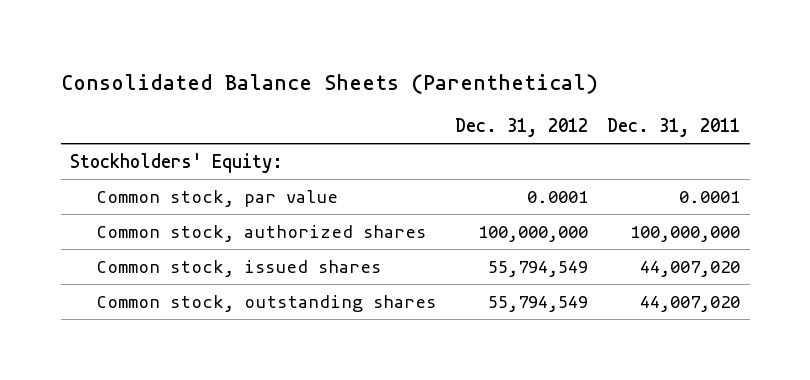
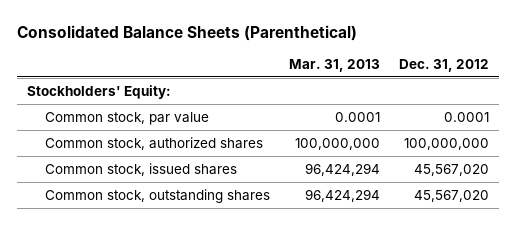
- | Dec. 31, 2012 | Dec. 31, 2011
+ | Mar. 31, 2013 | Dec. 31, 2012
- Common stock, issued shares | 55,794,549 | 44,007,020
- Common stock, outstanding shares | 55,794,549 | 44,007,020
+ Common stock, issued shares | 96,424,294 | 45,567,020
+ Common stock, outstanding shares | 96,424,294 | 45,567,020

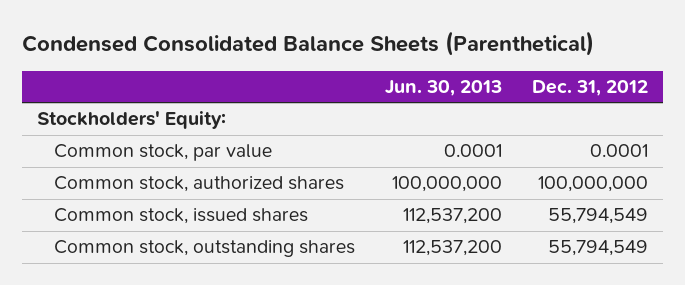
- Consolidated Balance Sheets (Parenthetical)
+ Condensed Consolidated Balance Sheets (Parenthetical)
- | Mar. 31, 2013 | Dec. 31, 2012
+ | Jun. 30, 2013 | Dec. 31, 2012
- Common stock, issued shares | 96,424,294 | 45,567,020
- Common stock, outstanding shares | 96,424,294 | 45,567,020
+ Common stock, issued shares | 112,537,200 | 55,794,549
+ Common stock, outstanding shares | 112,537,200 | 55,794,549

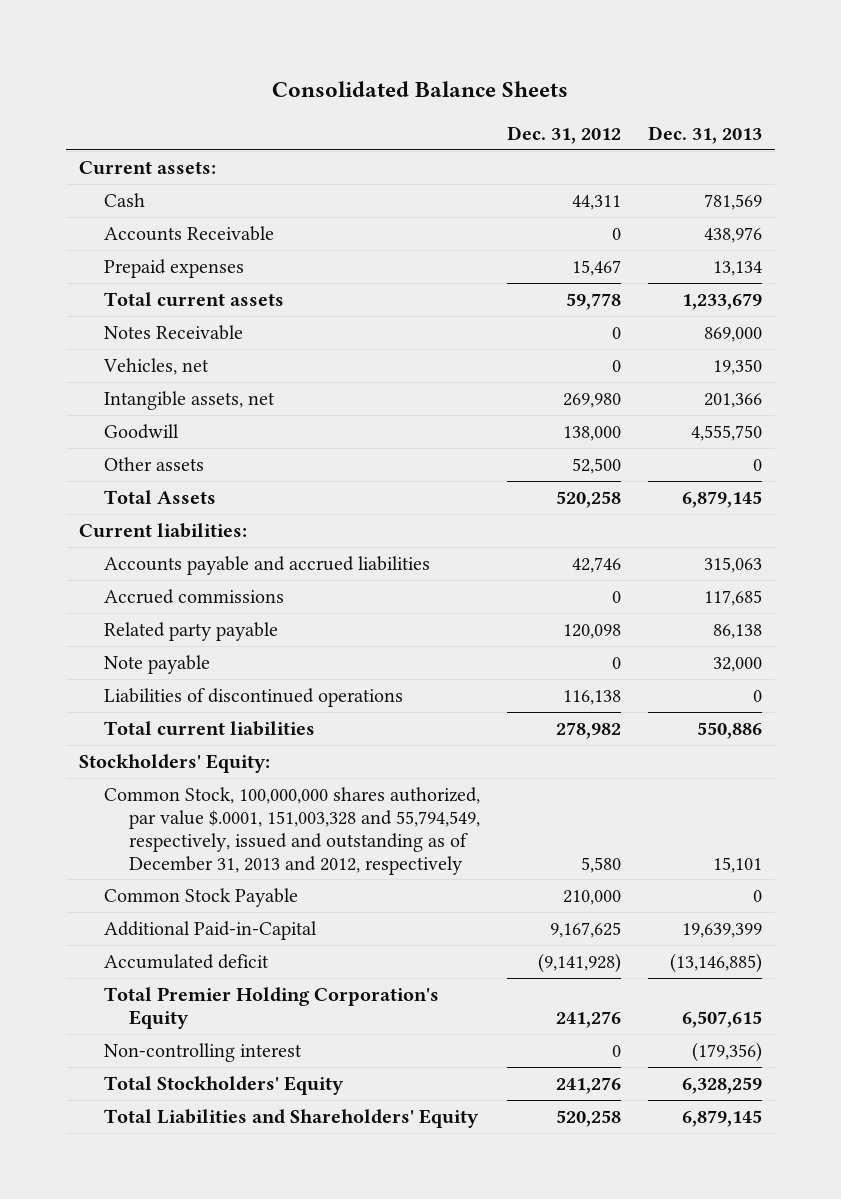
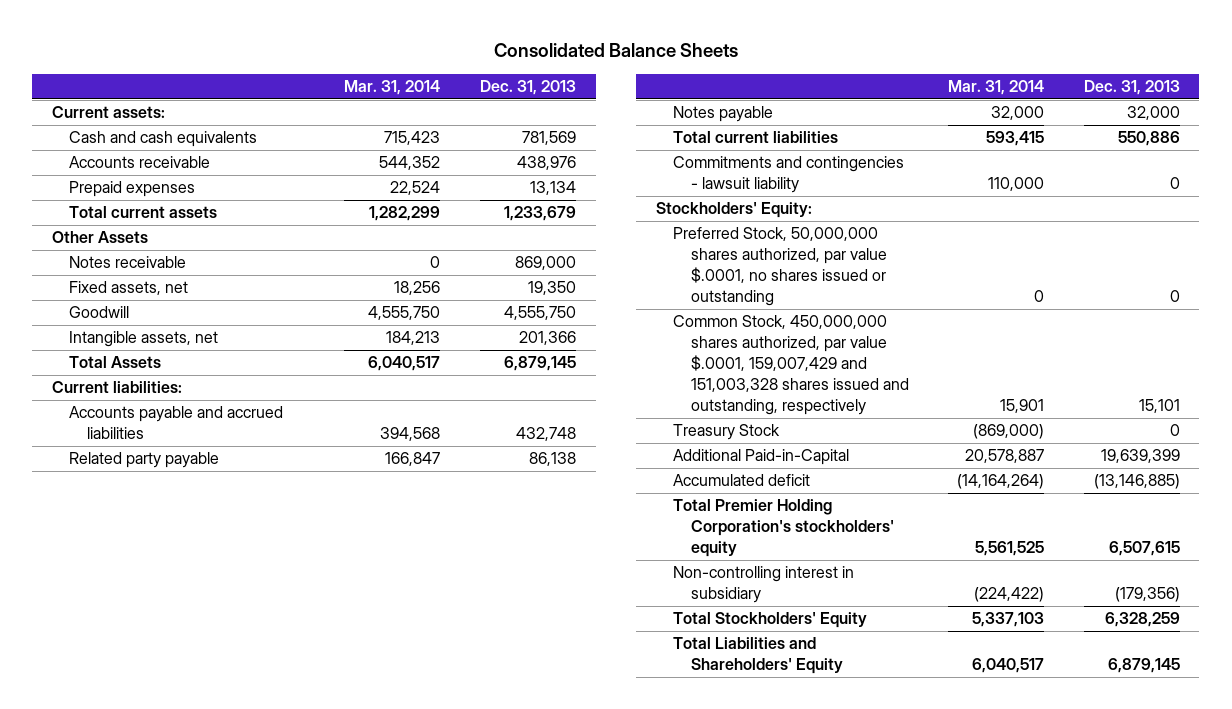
- | Dec. 31, 2012 | Dec. 31, 2013
+ | Mar. 31, 2014 | Dec. 31, 2013
- Cash | 44,311 | 781,569
- Accounts Receivable | 0 | 438,976
+ Cash and cash equivalents | 715,423 | 781,569
+ Accounts receivable | 544,352 | 438,976
- Notes Receivable | 0 | 869,000
- Vehicles, net | 0 | 19,350
+ Other Assets
+ Notes receivable | 0 | 869,000
+ Fixed assets, net | 18,256 | 19,350
- Other assets | 52,500 | 0
moved down: Intangible assets, net | 184,213 | 201,366
- Accounts payable and accrued liabilities | 42,746 | 315,063
- Accrued commissions | 0 | 117,685
+ Accounts payable and accrued liabilities | 394,568 | 432,748
- Note payable | 0 | 32,000
- Liabilities of discontinued operations | 116,138 | 0
+ Notes payable | 32,000 | 32,000
+ Commitments and contingencies - lawsuit liability | 110,000 | 0
- Common Stock, 100,000,000 shares authorized, par value $.0001, 151,003,328 and 55,794,549, respectively, issued and outstanding as of December 31, 2013 and 2012, respectively | 5,580 | 15,101
- Common Stock Payable | 210,000 | 0
+ Preferred Stock, 50,000,000 shares authorized, par value $.0001, no shares issued or outstanding | 0 | 0
+ Common Stock, 450,000,000 shares authorized, par value $.0001, 159,007,429 and 151,003,328 shares issued and outstanding, respectively | 15,901 | 15,101
+ Treasury Stock | (869,000) | 0
- Total Premier Holding Corporation's Equity | 241,276 | 6,507,615
- Non-controlling interest | 0 | (179,356)
+ Total Premier Holding Corporation's stockholders' equity | 5,561,525 | 6,507,615
+ Non-controlling interest in subsidiary | (224,422) | (179,356)

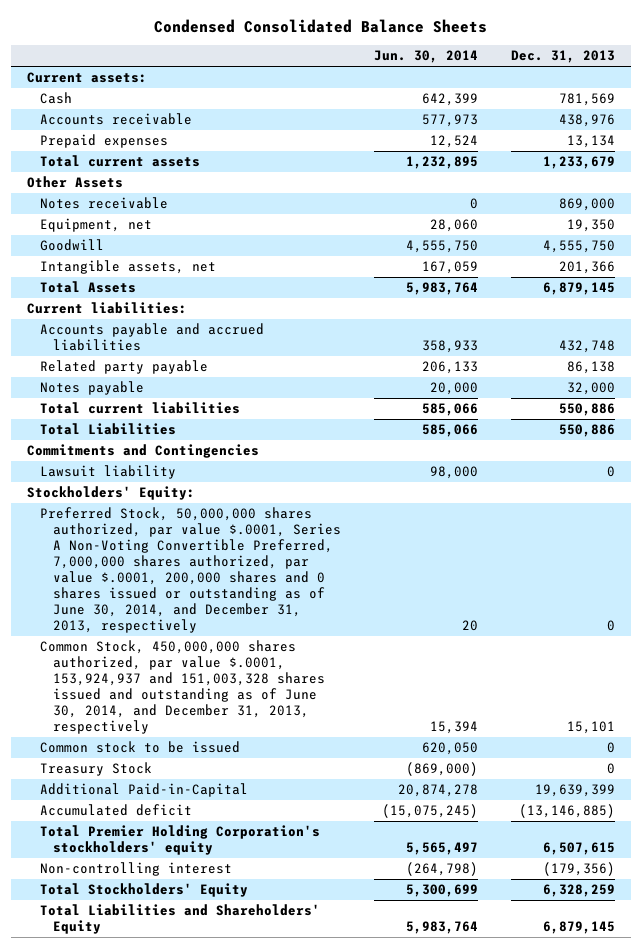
- Consolidated Balance Sheets
+ Condensed Consolidated Balance Sheets
- | Mar. 31, 2014 | Dec. 31, 2013
+ | Jun. 30, 2014 | Dec. 31, 2013
- Cash and cash equivalents | 715,423 | 781,569
+ Cash | 642,399 | 781,569
- Fixed assets, net | 18,256 | 19,350
+ Equipment, net | 28,060 | 19,350
- Commitments and contingencies - lawsuit liability | 110,000 | 0
+ Total Liabilities | 585,066 | 550,886
+ Commitments and Contingencies
+ Lawsuit liability | 98,000 | 0
- Preferred Stock, 50,000,000 shares authorized, par value $.0001, no shares issued or outstanding | 0 | 0
- Common Stock, 450,000,000 shares authorized, par value $.0001, 159,007,429 and 151,003,328 shares issued and outstanding, respectively | 15,901 | 15,101
+ Preferred Stock, 50,000,000 shares authorized, par value $.0001, Series A Non-Voting Convertible Preferred, 7,000,000 shares authorized, par value $.0001, 200,000 shares and 0 shares issued or outstanding as of June 30, 2014, and December 31, 2013, respectively | 20 | 0
+ Common Stock, 450,000,000 shares authorized, par value $.0001, 153,924,937 and 151,003,328 shares issued and outstanding as of June 30, 2014, and December 31, 2013, respectively | 15,394 | 15,101
+ Common stock to be issued | 620,050 | 0
- Non-controlling interest in subsidiary | (224,422) | (179,356)
+ Non-controlling interest | (264,798) | (179,356)

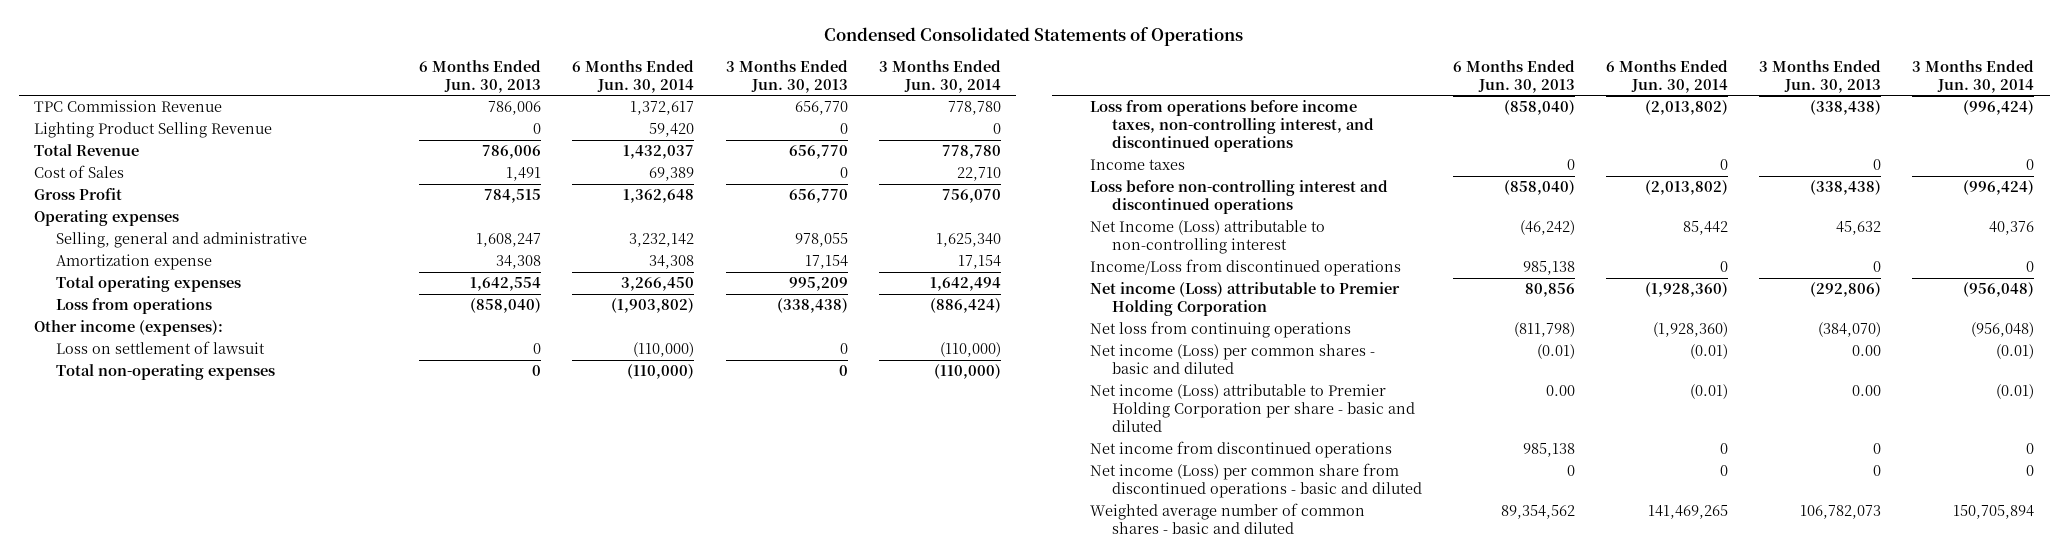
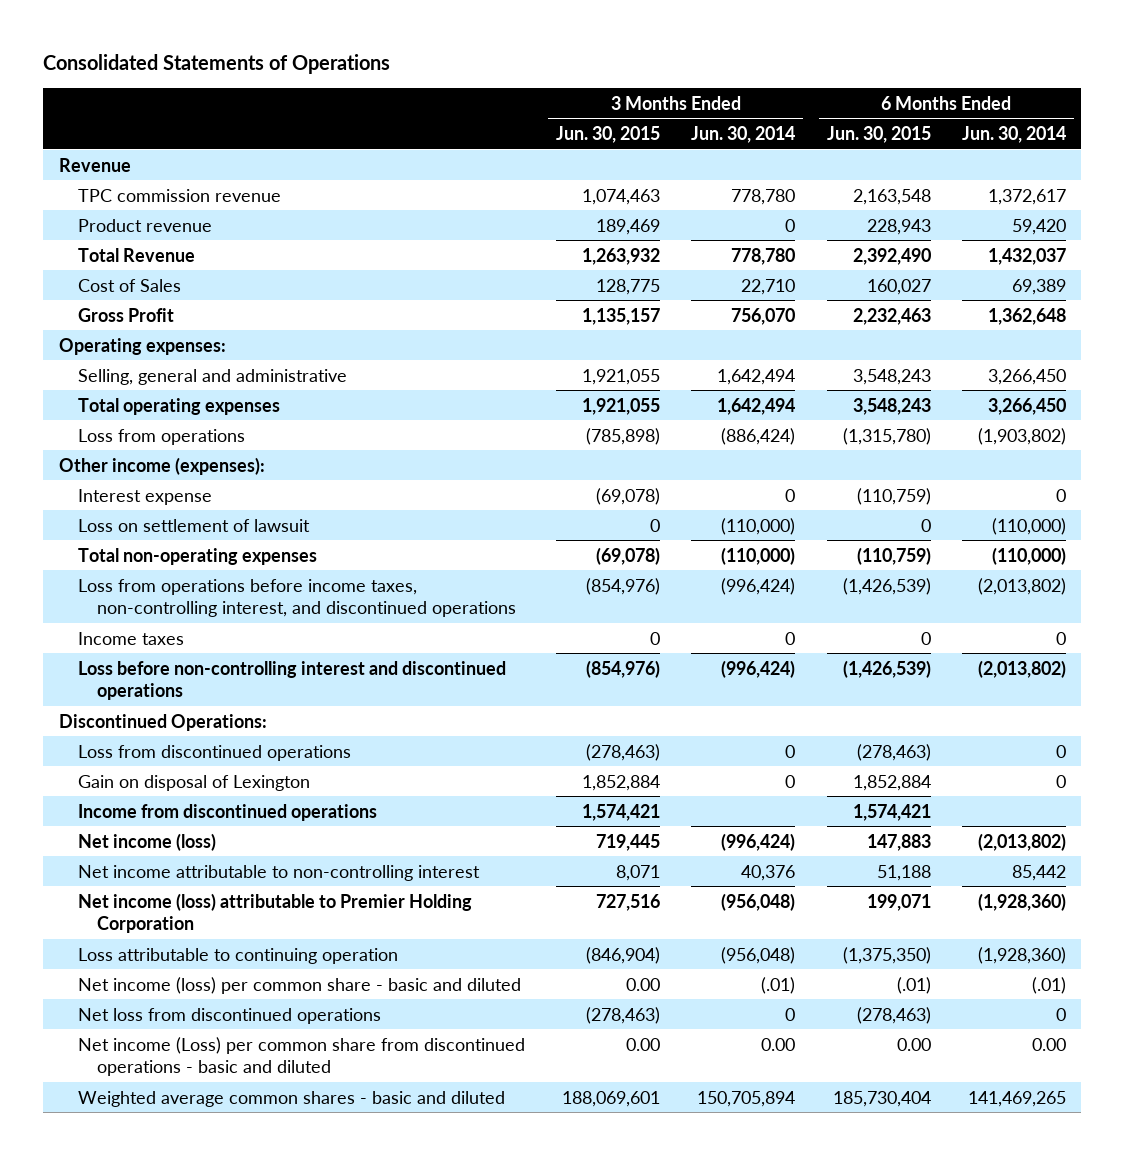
- Condensed Consolidated Statements of Operations
+ Consolidated Statements of Operations
- | 6 Months Ended Jun. 30, 2013 | 6 Months Ended Jun. 30, 2014 | 3 Months Ended Jun. 30, 2013 | 3 Months Ended Jun. 30, 2014
+ | 3 Months Ended Jun. 30, 2015 | 3 Months Ended Jun. 30, 2014 | 6 Months Ended Jun. 30, 2015 | 6 Months Ended Jun. 30, 2014
- TPC Commission Revenue | 786,006 | 1,372,617 | 656,770 | 778,780
- Lighting Product Selling Revenue | 0 | 59,420 | 0 | 0
+ Revenue
+ TPC commission revenue | 1,074,463 | 778,780 | 2,163,548 | 1,372,617
+ Product revenue | 189,469 | 0 | 228,943 | 59,420
- Operating expenses
- Selling, general and administrative | 1,608,247 | 3,232,142 | 978,055 | 1,625,340
- Amortization expense | 34,308 | 34,308 | 17,154 | 17,154
+ Operating expenses:
+ Selling, general and administrative | 1,921,055 | 1,642,494 | 3,548,243 | 3,266,450
+ Interest expense | (69,078) | 0 | (110,759) | 0
- Net Income (Loss) attributable to non-controlling interest | (46,242) | 85,442 | 45,632 | 40,376
- Income/Loss from discontinued operations | 985,138 | 0 | 0 | 0
- Net income (Loss) attributable to Premier Holding Corporation | 80,856 | (1,928,360) | (292,806) | (956,048)
- Net loss from continuing operations | (811,798) | (1,928,360) | (384,070) | (956,048)
- Net income (Loss) per common shares - basic and diluted | (0.01) | (0.01) | 0.00 | (0.01)
- Net income (Loss) attributable to Premier Holding Corporation per share - basic and diluted | 0.00 | (0.01) | 0.00 | (0.01)
- Net income from discontinued operations | 985,138 | 0 | 0 | 0
- Net income (Loss) per common share from discontinued operations - basic and diluted | 0 | 0 | 0 | 0
- Weighted average number of common shares - basic and diluted | 89,354,562 | 141,469,265 | 106,782,073 | 150,705,894
+ Discontinued Operations:
+ Loss from discontinued operations | (278,463) | 0 | (278,463) | 0
+ Gain on disposal of Lexington | 1,852,884 | 0 | 1,852,884 | 0
+ Income from discontinued operations | 1,574,421 | | 1,574,421 |
+ Net income (loss) | 719,445 | (996,424) | 147,883 | (2,013,802)
+ Net income attributable to non-controlling interest | 8,071 | 40,376 | 51,188 | 85,442
+ Net income (loss) attributable to Premier Holding Corporation | 727,516 | (956,048) | 199,071 | (1,928,360)
+ Loss attributable to continuing operation | (846,904) | (956,048) | (1,375,350) | (1,928,360)
+ Net income (loss) per common share - basic and diluted | 0.00 | (.01) | (.01) | (.01)
+ Net loss from discontinued operations | (278,463) | 0 | (278,463) | 0
+ Net income (Loss) per common share from discontinued operations - basic and diluted | 0.00 | 0.00 | 0.00 | 0.00
+ Weighted average common shares - basic and diluted | 188,069,601 | 150,705,894 | 185,730,404 | 141,469,265

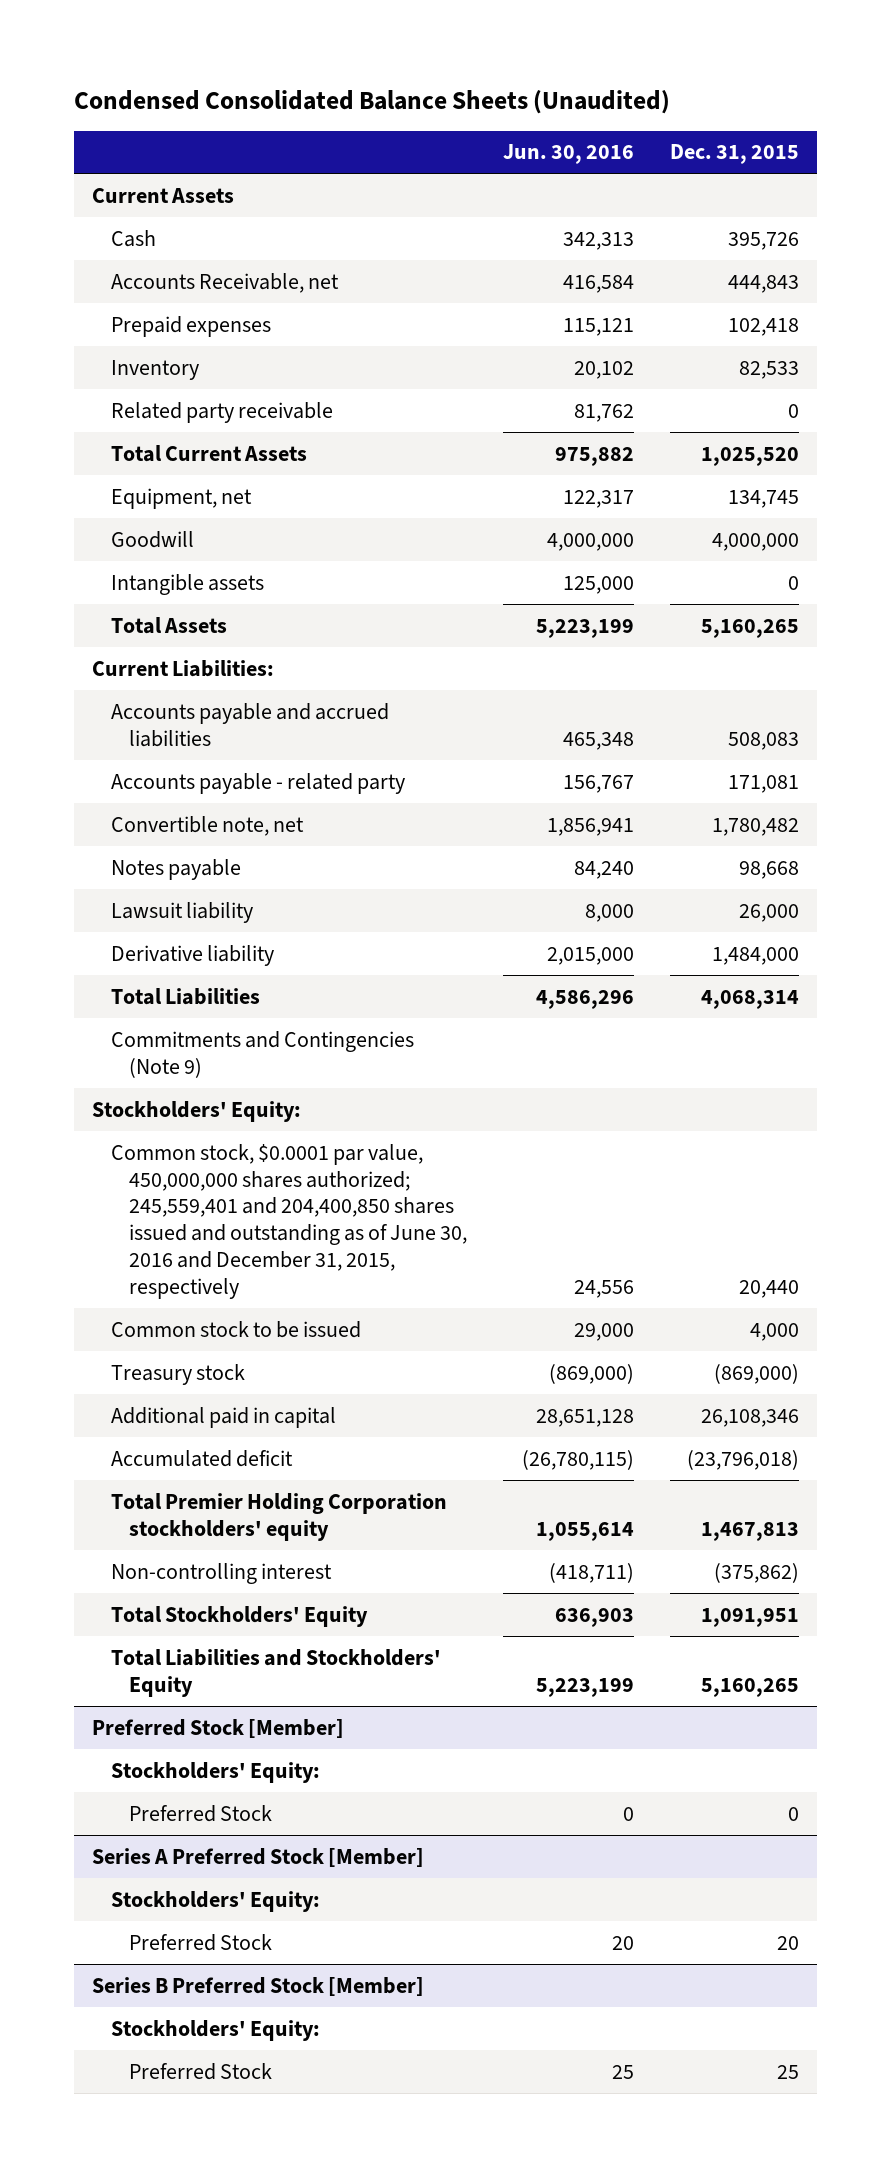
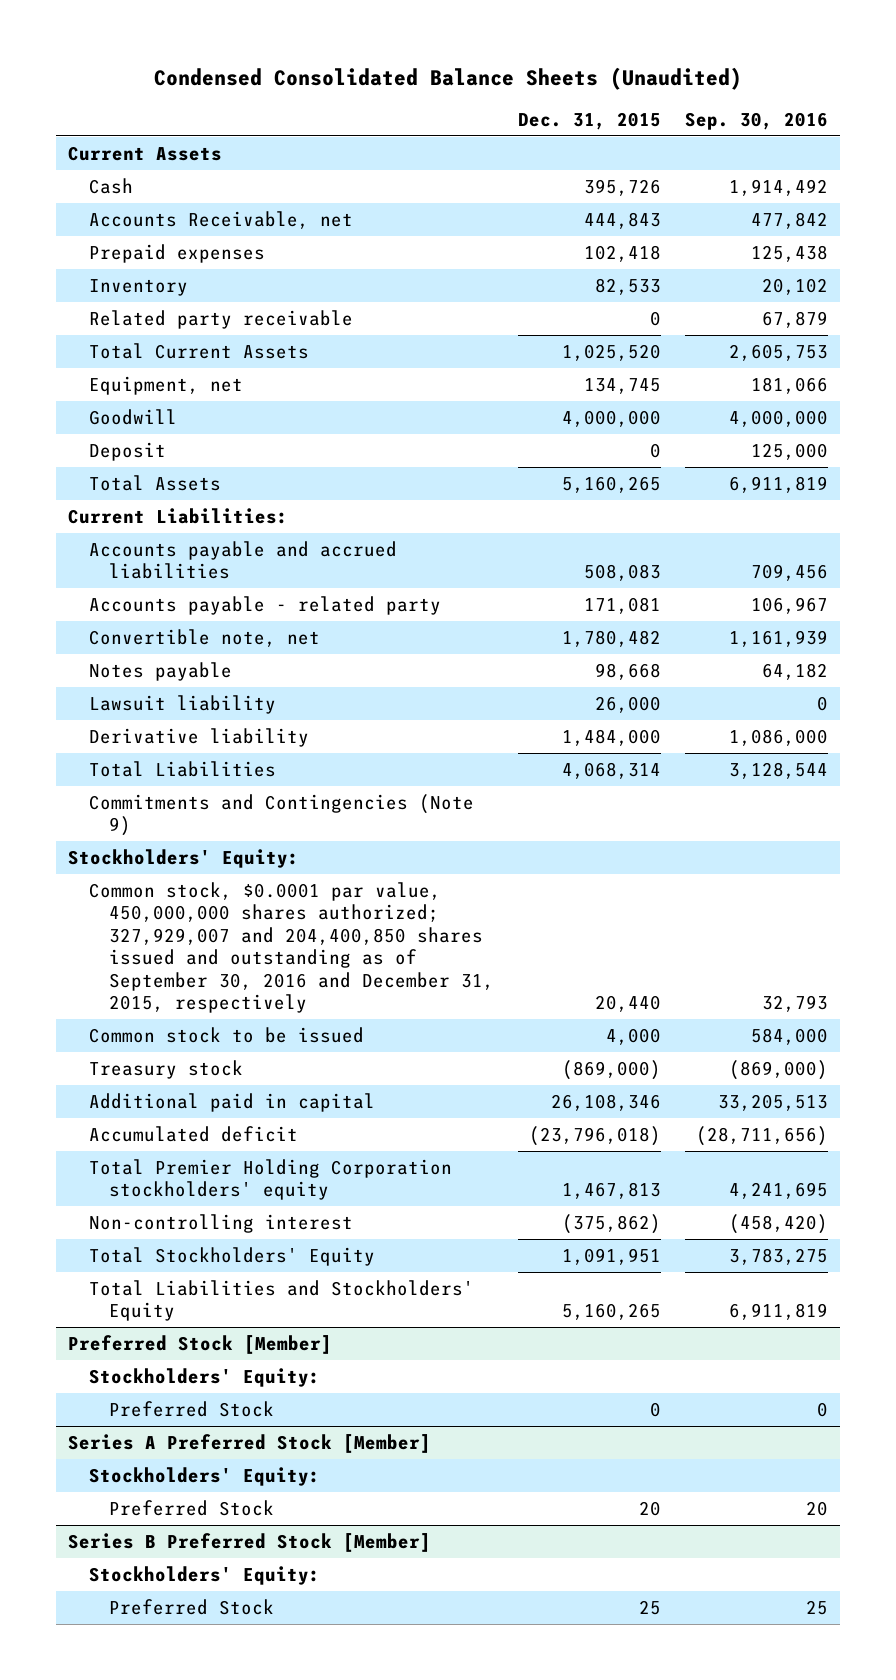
- | Jun. 30, 2016 | Dec. 31, 2015
+ | Dec. 31, 2015 | Sep. 30, 2016
- Intangible assets | 125,000 | 0
+ Deposit | 0 | 125,000
- Common stock, $0.0001 par value, 450,000,000 shares authorized; 245,559,401 and 204,400,850 shares issued and outstanding as of June 30, 2016 and December 31, 2015, respectively | 24,556 | 20,440
+ Common stock, $0.0001 par value, 450,000,000 shares authorized; 327,929,007 and 204,400,850 shares issued and outstanding as of September 30, 2016 and December 31, 2015, respectively | 20,440 | 32,793

